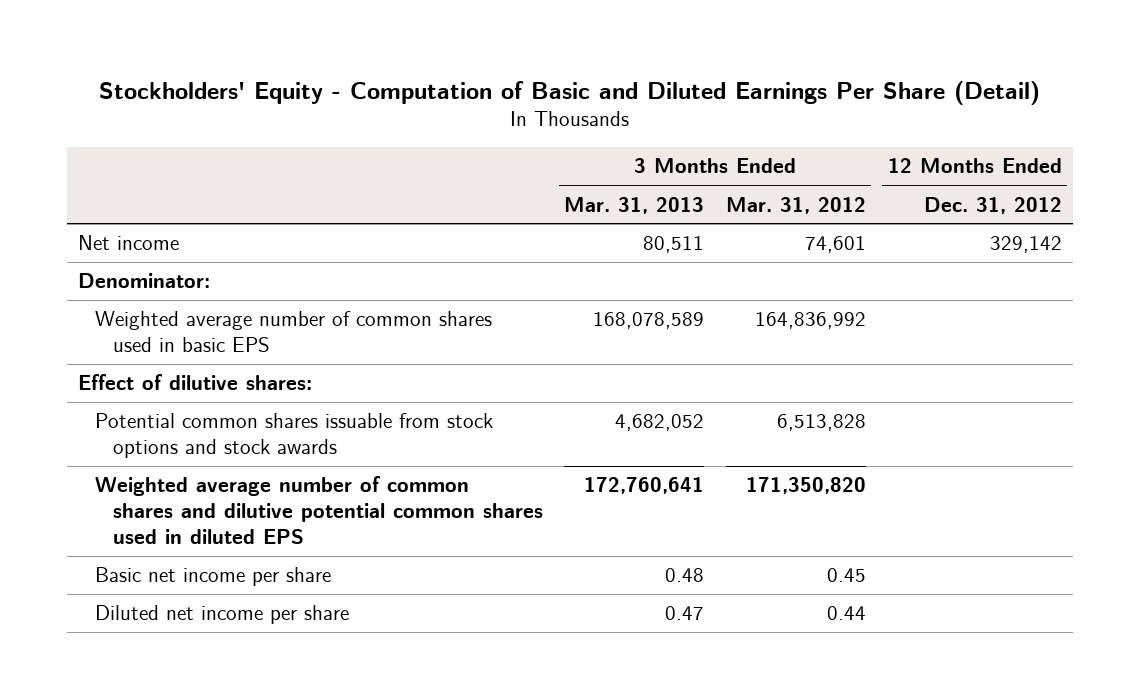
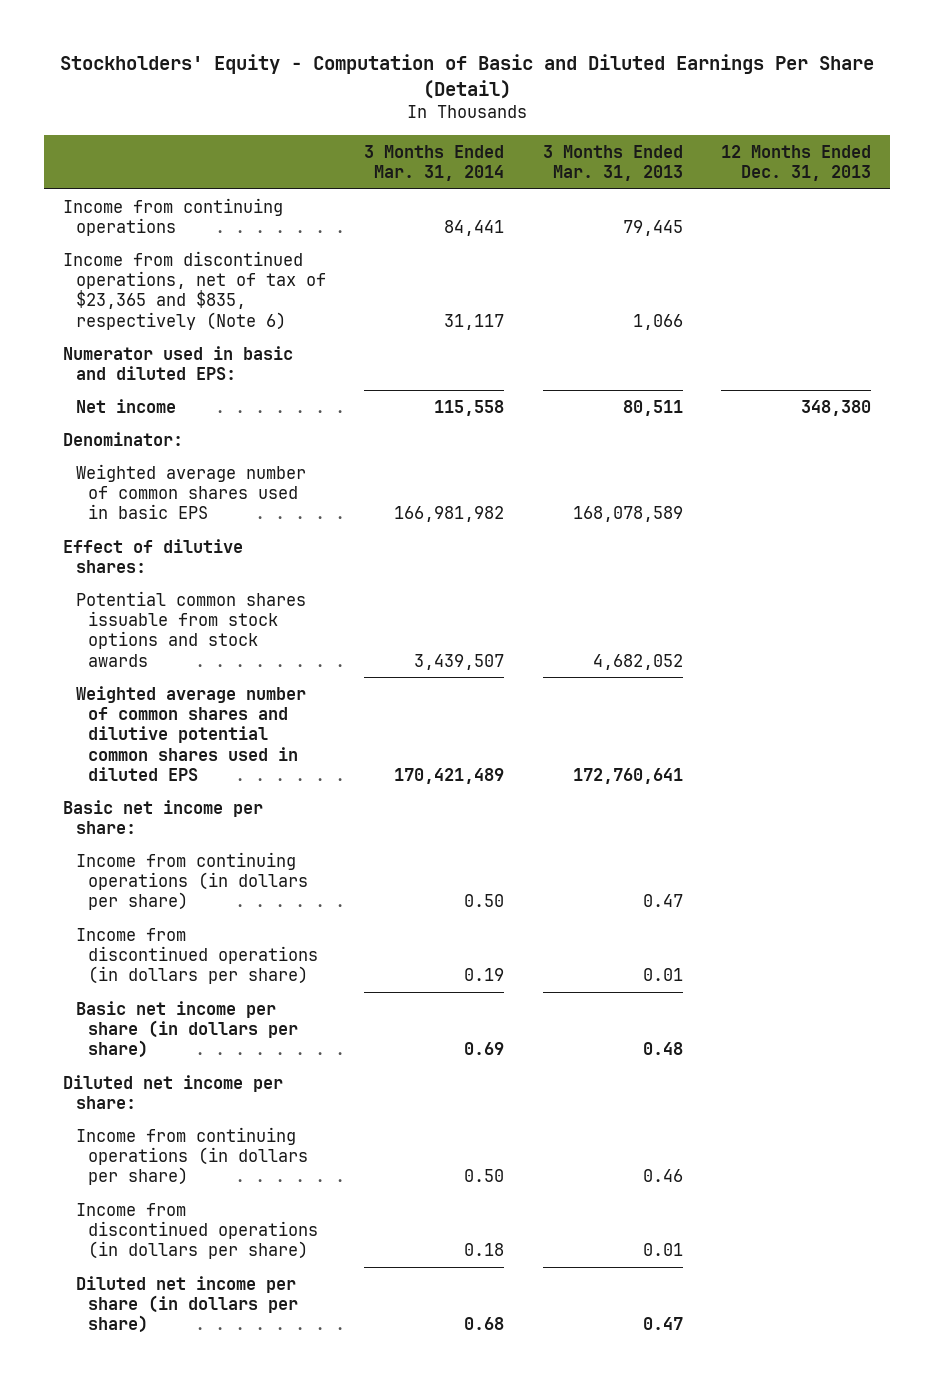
- | 3 Months Ended Mar. 31, 2013 | 3 Months Ended Mar. 31, 2012 | 12 Months Ended Dec. 31, 2012
+ | 3 Months Ended Mar. 31, 2014 | 3 Months Ended Mar. 31, 2013 | 12 Months Ended Dec. 31, 2013
+ Income from continuing operations | 84,441 | 79,445 |
+ Income from discontinued operations, net of tax of $23,365 and $835, respectively (Note 6) | 31,117 | 1,066 |
+ Numerator used in basic and diluted EPS:
- Basic net income per share | 0.48 | 0.45 |
- Diluted net income per share | 0.47 | 0.44 |
+ Basic net income per share:
+ Income from continuing operations (in dollars per share) | 0.50 | 0.47 |
+ Income from discontinued operations (in dollars per share) | 0.19 | 0.01 |
+ Basic net income per share (in dollars per share) | 0.69 | 0.48 |
+ Diluted net income per share:
+ Income from continuing operations (in dollars per share) | 0.50 | 0.46 |
+ Income from discontinued operations (in dollars per share) | 0.18 | 0.01 |
+ Diluted net income per share (in dollars per share) | 0.68 | 0.47 |

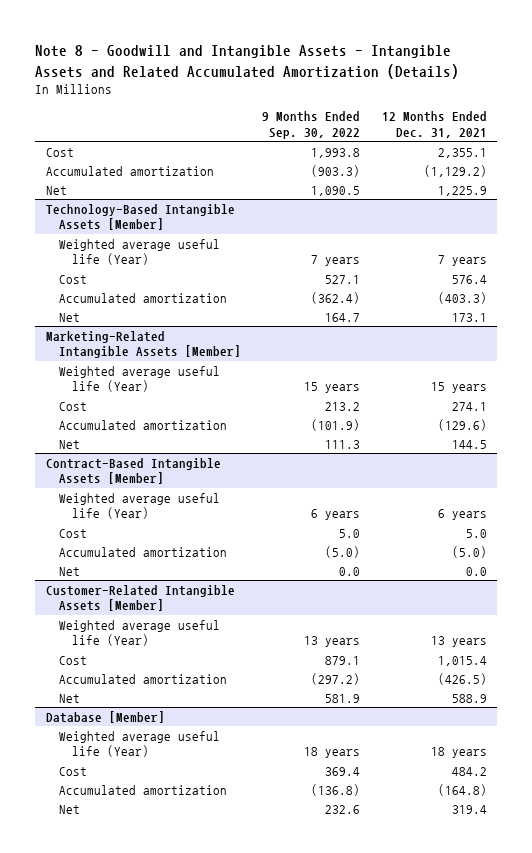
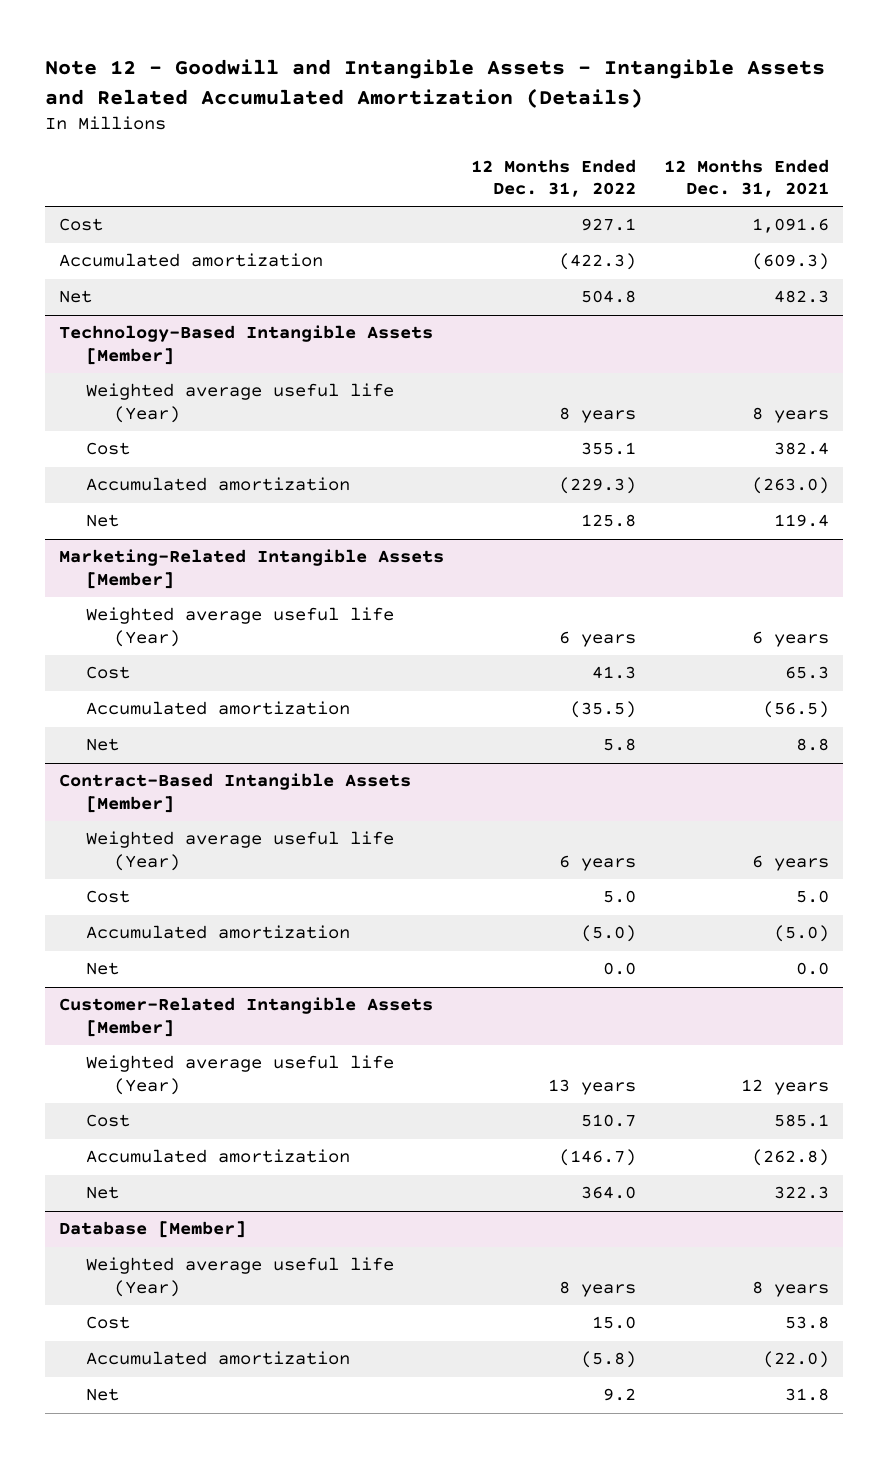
- Note 8 - Goodwill and Intangible Assets - Intangible Assets and Related Accumulated Amortization (Details)
+ Note 12 - Goodwill and Intangible Assets - Intangible Assets and Related Accumulated Amortization (Details)
- | 9 Months Ended Sep. 30, 2022 | 12 Months Ended Dec. 31, 2021
+ | 12 Months Ended Dec. 31, 2022 | 12 Months Ended Dec. 31, 2021
- Cost | 1,993.8 | 2,355.1
- Accumulated amortization | (903.3) | (1,129.2)
- Net | 1,090.5 | 1,225.9
+ Cost | 927.1 | 1,091.6
+ Accumulated amortization | (422.3) | (609.3)
+ Net | 504.8 | 482.3
@ Technology-Based Intangible Assets [Member]
- Weighted average useful life (Year) | 7 years | 7 years
- Cost | 527.1 | 576.4
- Accumulated amortization | (362.4) | (403.3)
- Net | 164.7 | 173.1
+ Weighted average useful life (Year) | 8 years | 8 years
+ Cost | 355.1 | 382.4
+ Accumulated amortization | (229.3) | (263.0)
+ Net | 125.8 | 119.4
@ Marketing-Related Intangible Assets [Member]
- Weighted average useful life (Year) | 15 years | 15 years
- Cost | 213.2 | 274.1
- Accumulated amortization | (101.9) | (129.6)
- Net | 111.3 | 144.5
+ Weighted average useful life (Year) | 6 years | 6 years
+ Cost | 41.3 | 65.3
+ Accumulated amortization | (35.5) | (56.5)
+ Net | 5.8 | 8.8
@ Customer-Related Intangible Assets [Member]
- Weighted average useful life (Year) | 13 years | 13 years
- Cost | 879.1 | 1,015.4
- Accumulated amortization | (297.2) | (426.5)
- Net | 581.9 | 588.9
+ Weighted average useful life (Year) | 13 years | 12 years
+ Cost | 510.7 | 585.1
+ Accumulated amortization | (146.7) | (262.8)
+ Net | 364.0 | 322.3
@ Database [Member]
- Weighted average useful life (Year) | 18 years | 18 years
- Cost | 369.4 | 484.2
- Accumulated amortization | (136.8) | (164.8)
- Net | 232.6 | 319.4
+ Weighted average useful life (Year) | 8 years | 8 years
+ Cost | 15.0 | 53.8
+ Accumulated amortization | (5.8) | (22.0)
+ Net | 9.2 | 31.8

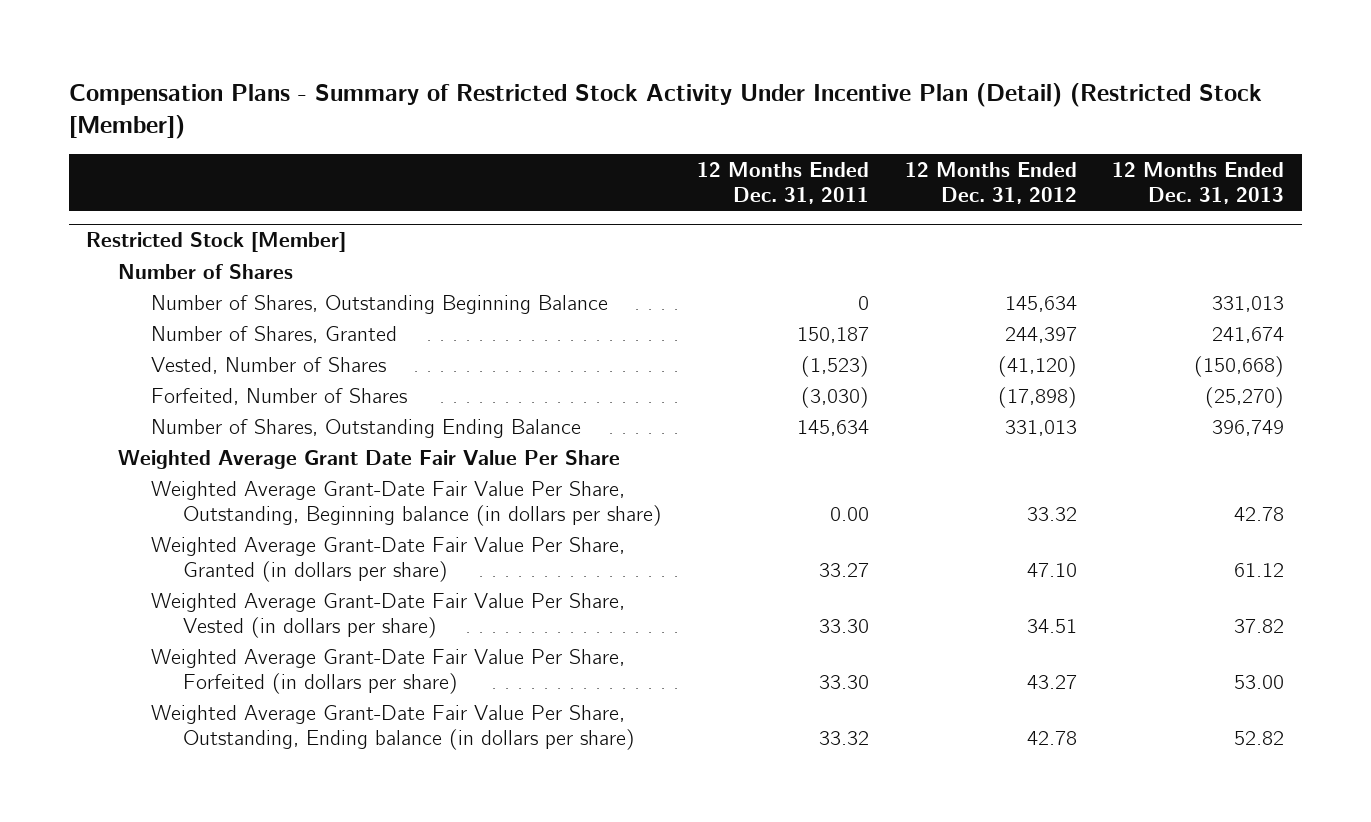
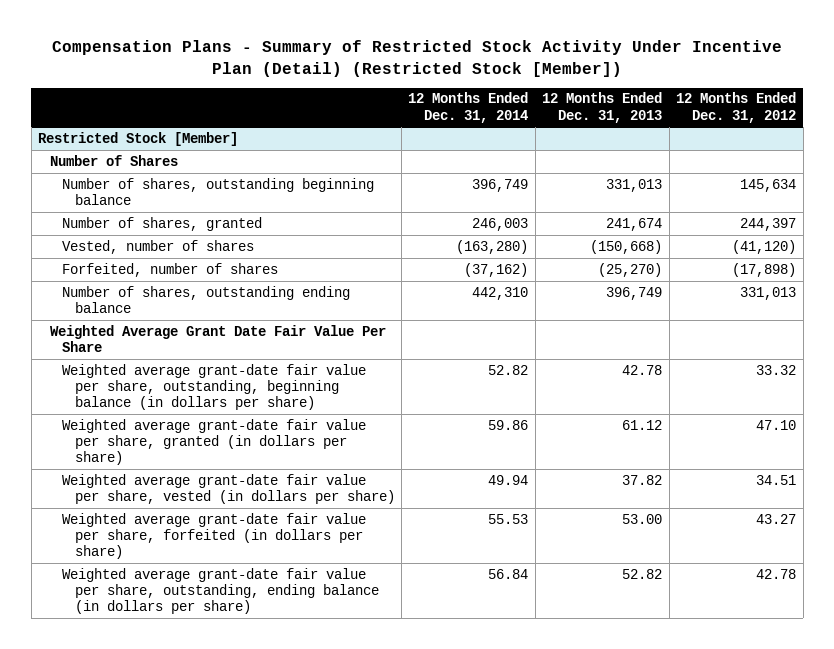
- | 12 Months Ended Dec. 31, 2011 | 12 Months Ended Dec. 31, 2012 | 12 Months Ended Dec. 31, 2013
+ | 12 Months Ended Dec. 31, 2014 | 12 Months Ended Dec. 31, 2013 | 12 Months Ended Dec. 31, 2012
@ Restricted Stock [Member]
- Number of Shares, Outstanding Beginning Balance | 0 | 145,634 | 331,013
- Number of Shares, Granted | 150,187 | 244,397 | 241,674
- Vested, Number of Shares | (1,523) | (41,120) | (150,668)
- Forfeited, Number of Shares | (3,030) | (17,898) | (25,270)
- Number of Shares, Outstanding Ending Balance | 145,634 | 331,013 | 396,749
+ Number of shares, outstanding beginning balance | 396,749 | 331,013 | 145,634
+ Number of shares, granted | 246,003 | 241,674 | 244,397
+ Vested, number of shares | (163,280) | (150,668) | (41,120)
+ Forfeited, number of shares | (37,162) | (25,270) | (17,898)
+ Number of shares, outstanding ending balance | 442,310 | 396,749 | 331,013
- Weighted Average Grant-Date Fair Value Per Share, Outstanding, Beginning balance (in dollars per share) | 0.00 | 33.32 | 42.78
- Weighted Average Grant-Date Fair Value Per Share, Granted (in dollars per share) | 33.27 | 47.10 | 61.12
- Weighted Average Grant-Date Fair Value Per Share, Vested (in dollars per share) | 33.30 | 34.51 | 37.82
- Weighted Average Grant-Date Fair Value Per Share, Forfeited (in dollars per share) | 33.30 | 43.27 | 53.00
- Weighted Average Grant-Date Fair Value Per Share, Outstanding, Ending balance (in dollars per share) | 33.32 | 42.78 | 52.82
+ Weighted average grant-date fair value per share, outstanding, beginning balance (in dollars per share) | 52.82 | 42.78 | 33.32
+ Weighted average grant-date fair value per share, granted (in dollars per share) | 59.86 | 61.12 | 47.10
+ Weighted average grant-date fair value per share, vested (in dollars per share) | 49.94 | 37.82 | 34.51
+ Weighted average grant-date fair value per share, forfeited (in dollars per share) | 55.53 | 53.00 | 43.27
+ Weighted average grant-date fair value per share, outstanding, ending balance (in dollars per share) | 56.84 | 52.82 | 42.78

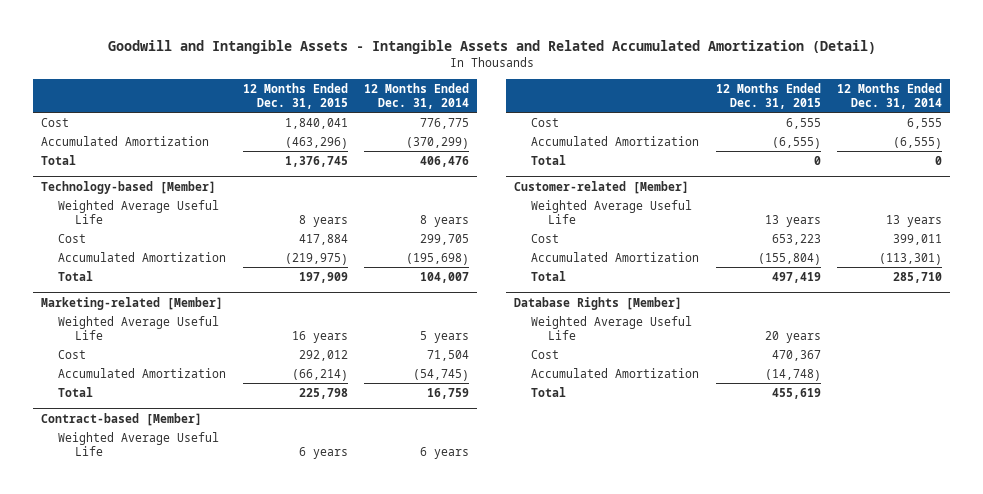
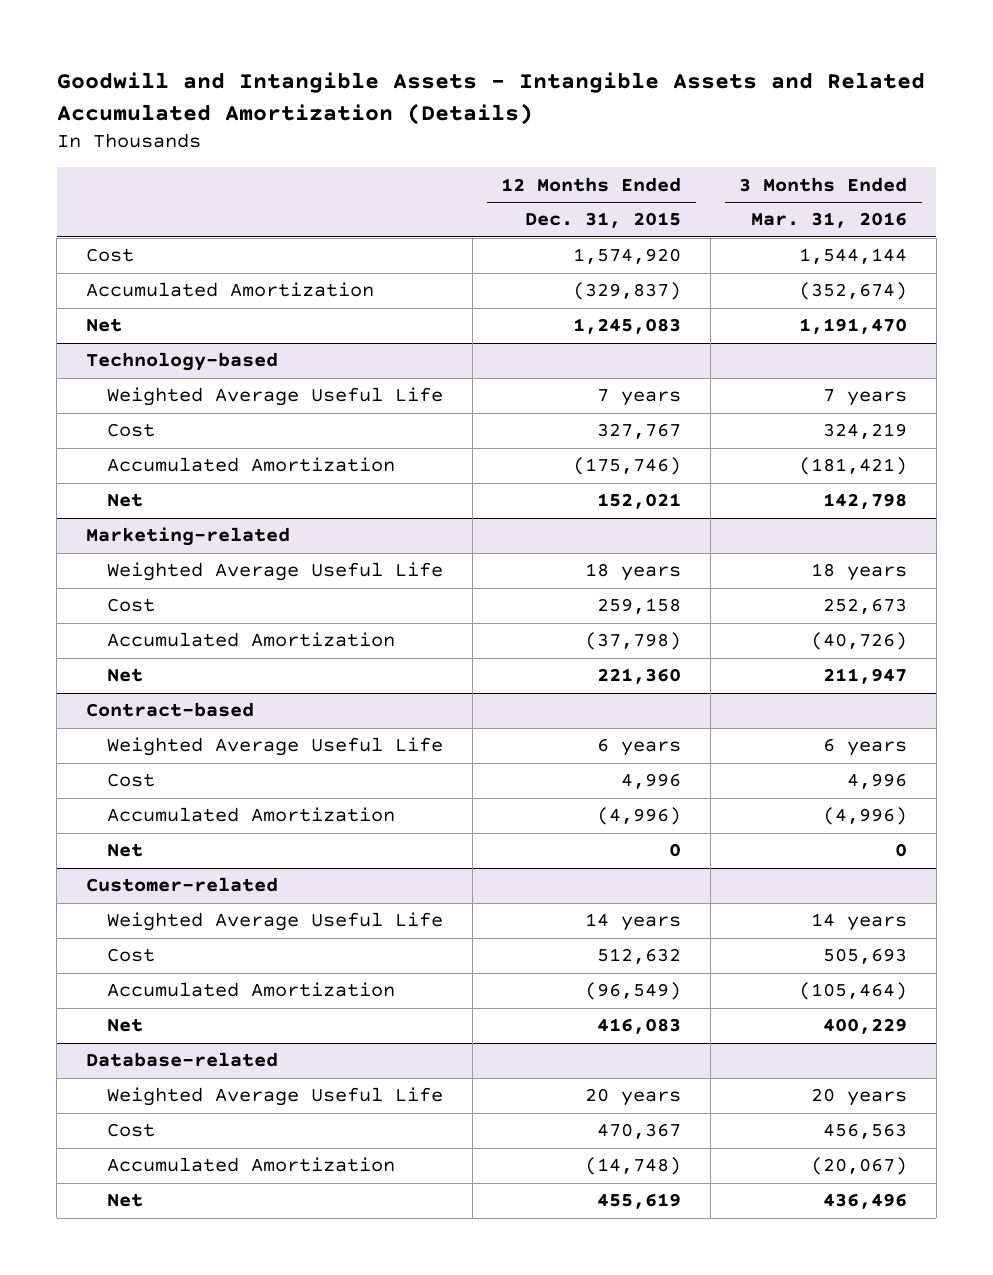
- Goodwill and Intangible Assets - Intangible Assets and Related Accumulated Amortization (Detail)
+ Goodwill and Intangible Assets - Intangible Assets and Related Accumulated Amortization (Details)
- | 12 Months Ended Dec. 31, 2015 | 12 Months Ended Dec. 31, 2014
+ | 12 Months Ended Dec. 31, 2015 | 3 Months Ended Mar. 31, 2016
- Cost | 1,840,041 | 776,775
- Accumulated Amortization | (463,296) | (370,299)
- Total | 1,376,745 | 406,476
- Technology-based [Member]
- Weighted Average Useful Life | 8 years | 8 years
- Cost | 417,884 | 299,705
- Accumulated Amortization | (219,975) | (195,698)
- Total | 197,909 | 104,007
- Marketing-related [Member]
- Weighted Average Useful Life | 16 years | 5 years
- Cost | 292,012 | 71,504
- Accumulated Amortization | (66,214) | (54,745)
- Total | 225,798 | 16,759
- Contract-based [Member]
+ Cost | 1,574,920 | 1,544,144
+ Accumulated Amortization | (329,837) | (352,674)
+ Net | 1,245,083 | 1,191,470
+ Technology-based
+ Weighted Average Useful Life | 7 years | 7 years
+ Cost | 327,767 | 324,219
+ Accumulated Amortization | (175,746) | (181,421)
+ Net | 152,021 | 142,798
+ Marketing-related
+ Weighted Average Useful Life | 18 years | 18 years
+ Cost | 259,158 | 252,673
+ Accumulated Amortization | (37,798) | (40,726)
+ Net | 221,360 | 211,947
+ Contract-based
- Cost | 6,555 | 6,555
- Accumulated Amortization | (6,555) | (6,555)
- Total | 0 | 0
- Customer-related [Member]
- Weighted Average Useful Life | 13 years | 13 years
- Cost | 653,223 | 399,011
- Accumulated Amortization | (155,804) | (113,301)
- Total | 497,419 | 285,710
- Database Rights [Member]
+ Cost | 4,996 | 4,996
+ Accumulated Amortization | (4,996) | (4,996)
+ Net | 0 | 0
+ Customer-related
+ Weighted Average Useful Life | 14 years | 14 years
+ Cost | 512,632 | 505,693
+ Accumulated Amortization | (96,549) | (105,464)
+ Net | 416,083 | 400,229
+ Database-related
- Total | 455,619 |
+ Net | 455,619 | 436,496

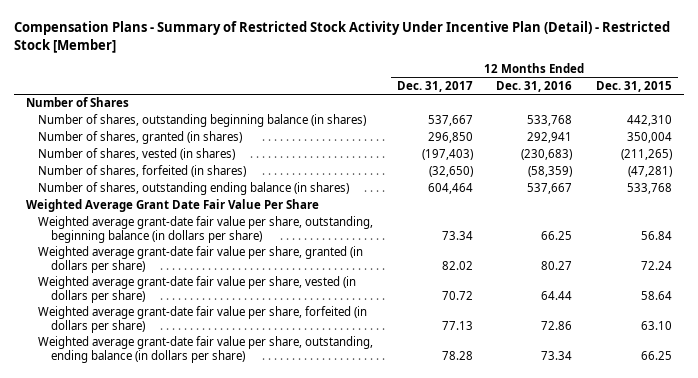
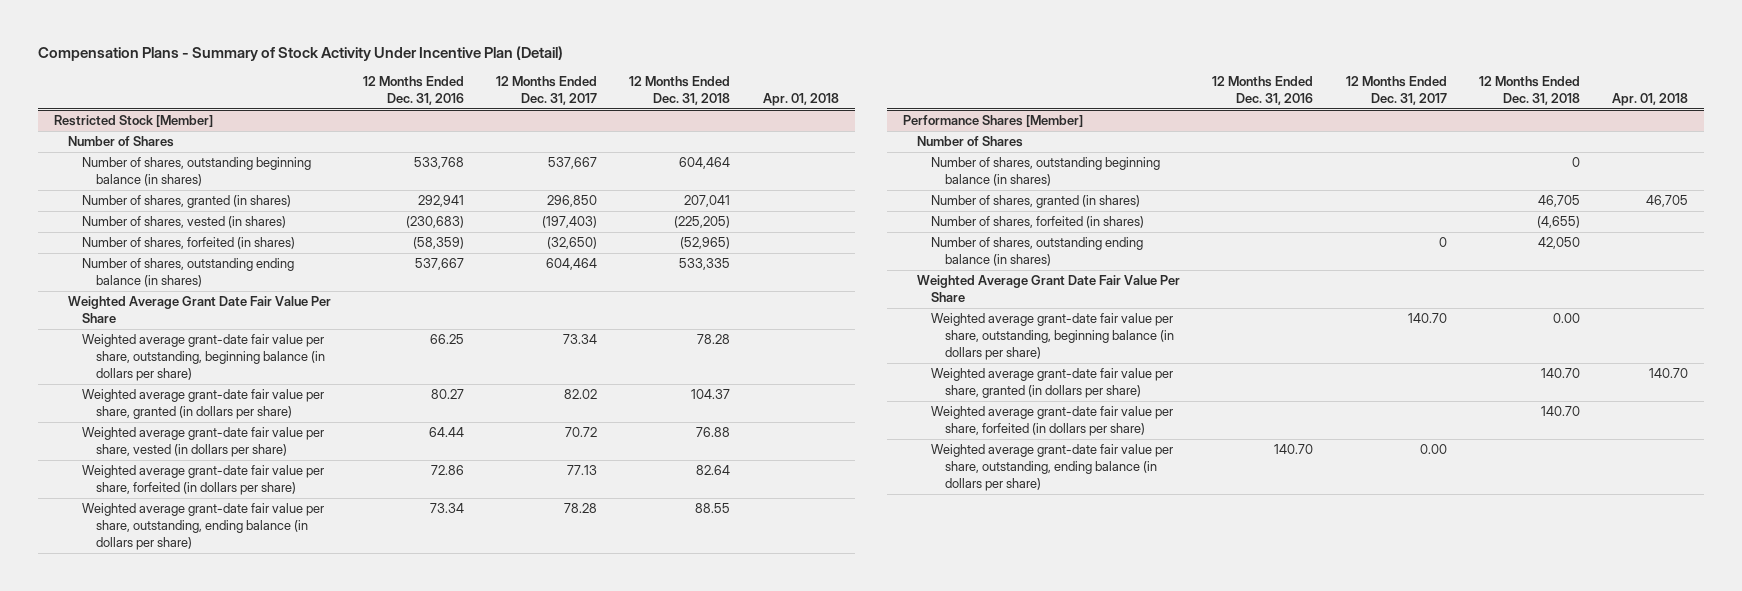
- Compensation Plans - Summary of Restricted Stock Activity Under Incentive Plan (Detail) - Restricted Stock [Member]
+ Compensation Plans - Summary of Stock Activity Under Incentive Plan (Detail)
- | 12 Months Ended Dec. 31, 2017 | 12 Months Ended Dec. 31, 2016 | 12 Months Ended Dec. 31, 2015
+ | 12 Months Ended Dec. 31, 2016 | 12 Months Ended Dec. 31, 2017 | 12 Months Ended Dec. 31, 2018 | Apr. 01, 2018
+ Restricted Stock [Member]
+ Performance Shares [Member]
+ Number of Shares
+ Number of shares, outstanding beginning balance (in shares) | | | 0 |
+ Number of shares, granted (in shares) | | | 46,705 | 46,705
+ Number of shares, forfeited (in shares) | | | (4,655) |
+ Number of shares, outstanding ending balance (in shares) | | 0 | 42,050 |
+ Weighted Average Grant Date Fair Value Per Share
+ Weighted average grant-date fair value per share, outstanding, beginning balance (in dollars per share) | | 140.70 | 0.00 |
+ Weighted average grant-date fair value per share, granted (in dollars per share) | | | 140.70 | 140.70
+ Weighted average grant-date fair value per share, forfeited (in dollars per share) | | | 140.70 |
+ Weighted average grant-date fair value per share, outstanding, ending balance (in dollars per share) | 140.70 | 0.00 | |

